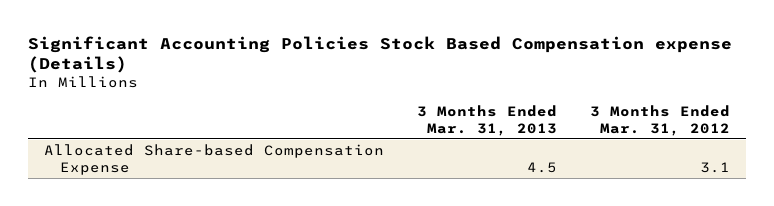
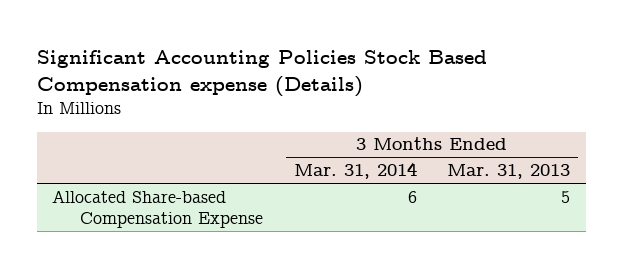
- | 3 Months Ended Mar. 31, 2013 | 3 Months Ended Mar. 31, 2012
+ | 3 Months Ended Mar. 31, 2014 | 3 Months Ended Mar. 31, 2013
- Allocated Share-based Compensation Expense | 4.5 | 3.1
+ Allocated Share-based Compensation Expense | 6 | 5

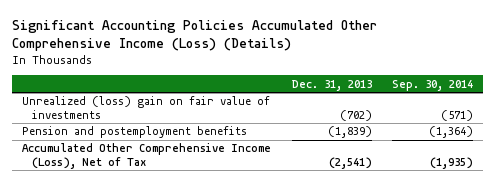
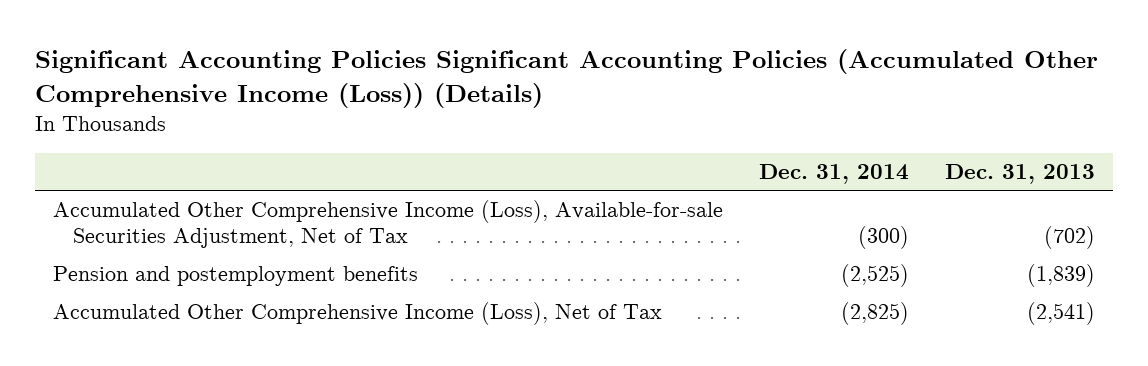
- Significant Accounting Policies Accumulated Other Comprehensive Income (Loss) (Details)
+ Significant Accounting Policies Significant Accounting Policies (Accumulated Other Comprehensive Income (Loss)) (Details)
- | Dec. 31, 2013 | Sep. 30, 2014
+ | Dec. 31, 2014 | Dec. 31, 2013
- Unrealized (loss) gain on fair value of investments | (702) | (571)
+ Accumulated Other Comprehensive Income (Loss), Available-for-sale Securities Adjustment, Net of Tax | (300) | (702)

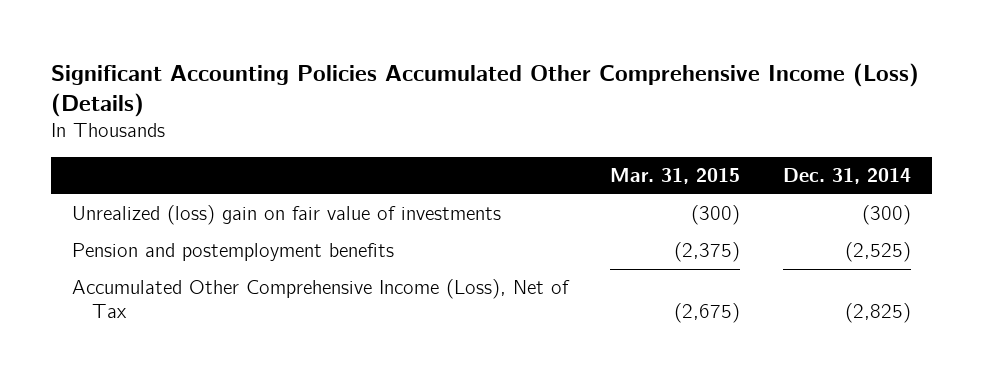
- Significant Accounting Policies Significant Accounting Policies (Accumulated Other Comprehensive Income (Loss)) (Details)
+ Significant Accounting Policies Accumulated Other Comprehensive Income (Loss) (Details)
- | Dec. 31, 2014 | Dec. 31, 2013
+ | Mar. 31, 2015 | Dec. 31, 2014
- Accumulated Other Comprehensive Income (Loss), Available-for-sale Securities Adjustment, Net of Tax | (300) | (702)
+ Unrealized (loss) gain on fair value of investments | (300) | (300)

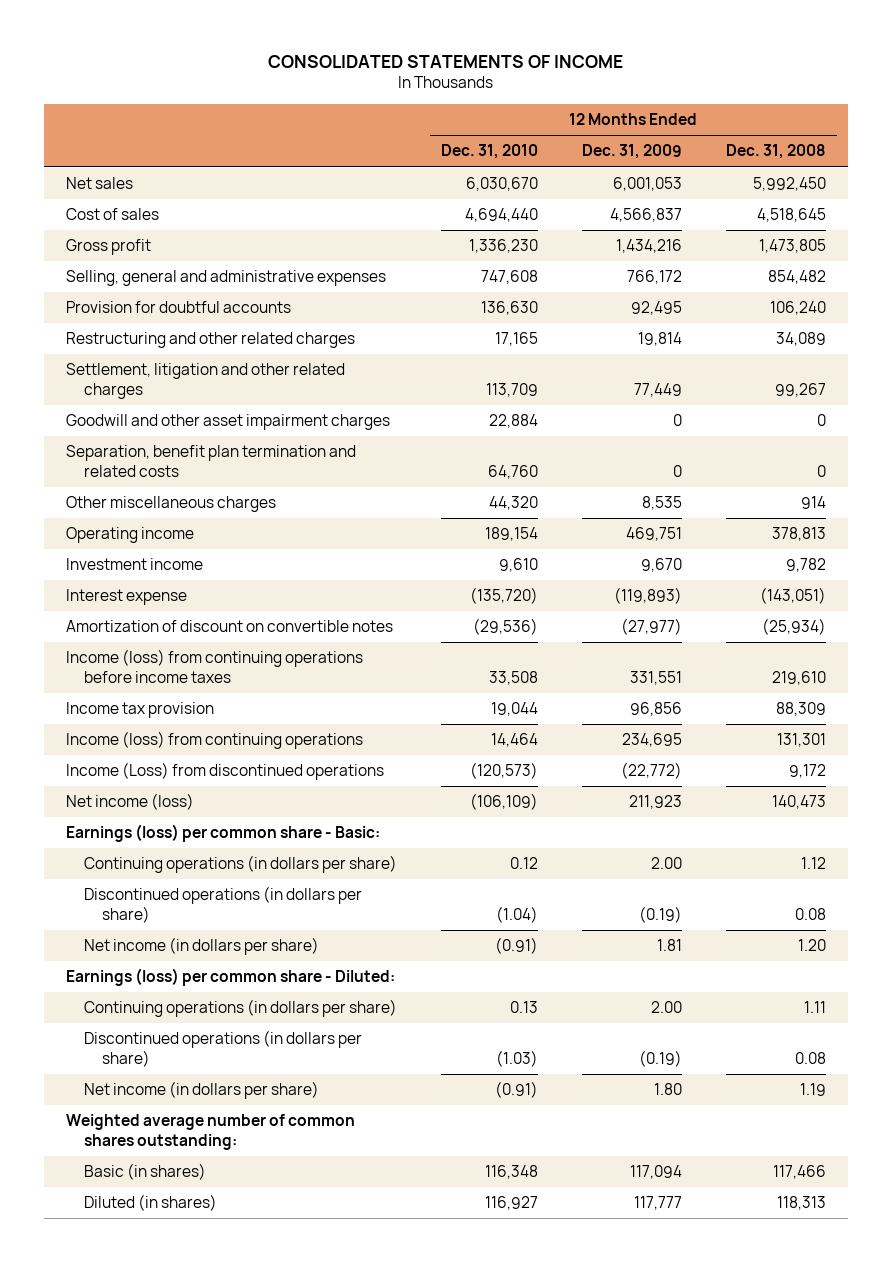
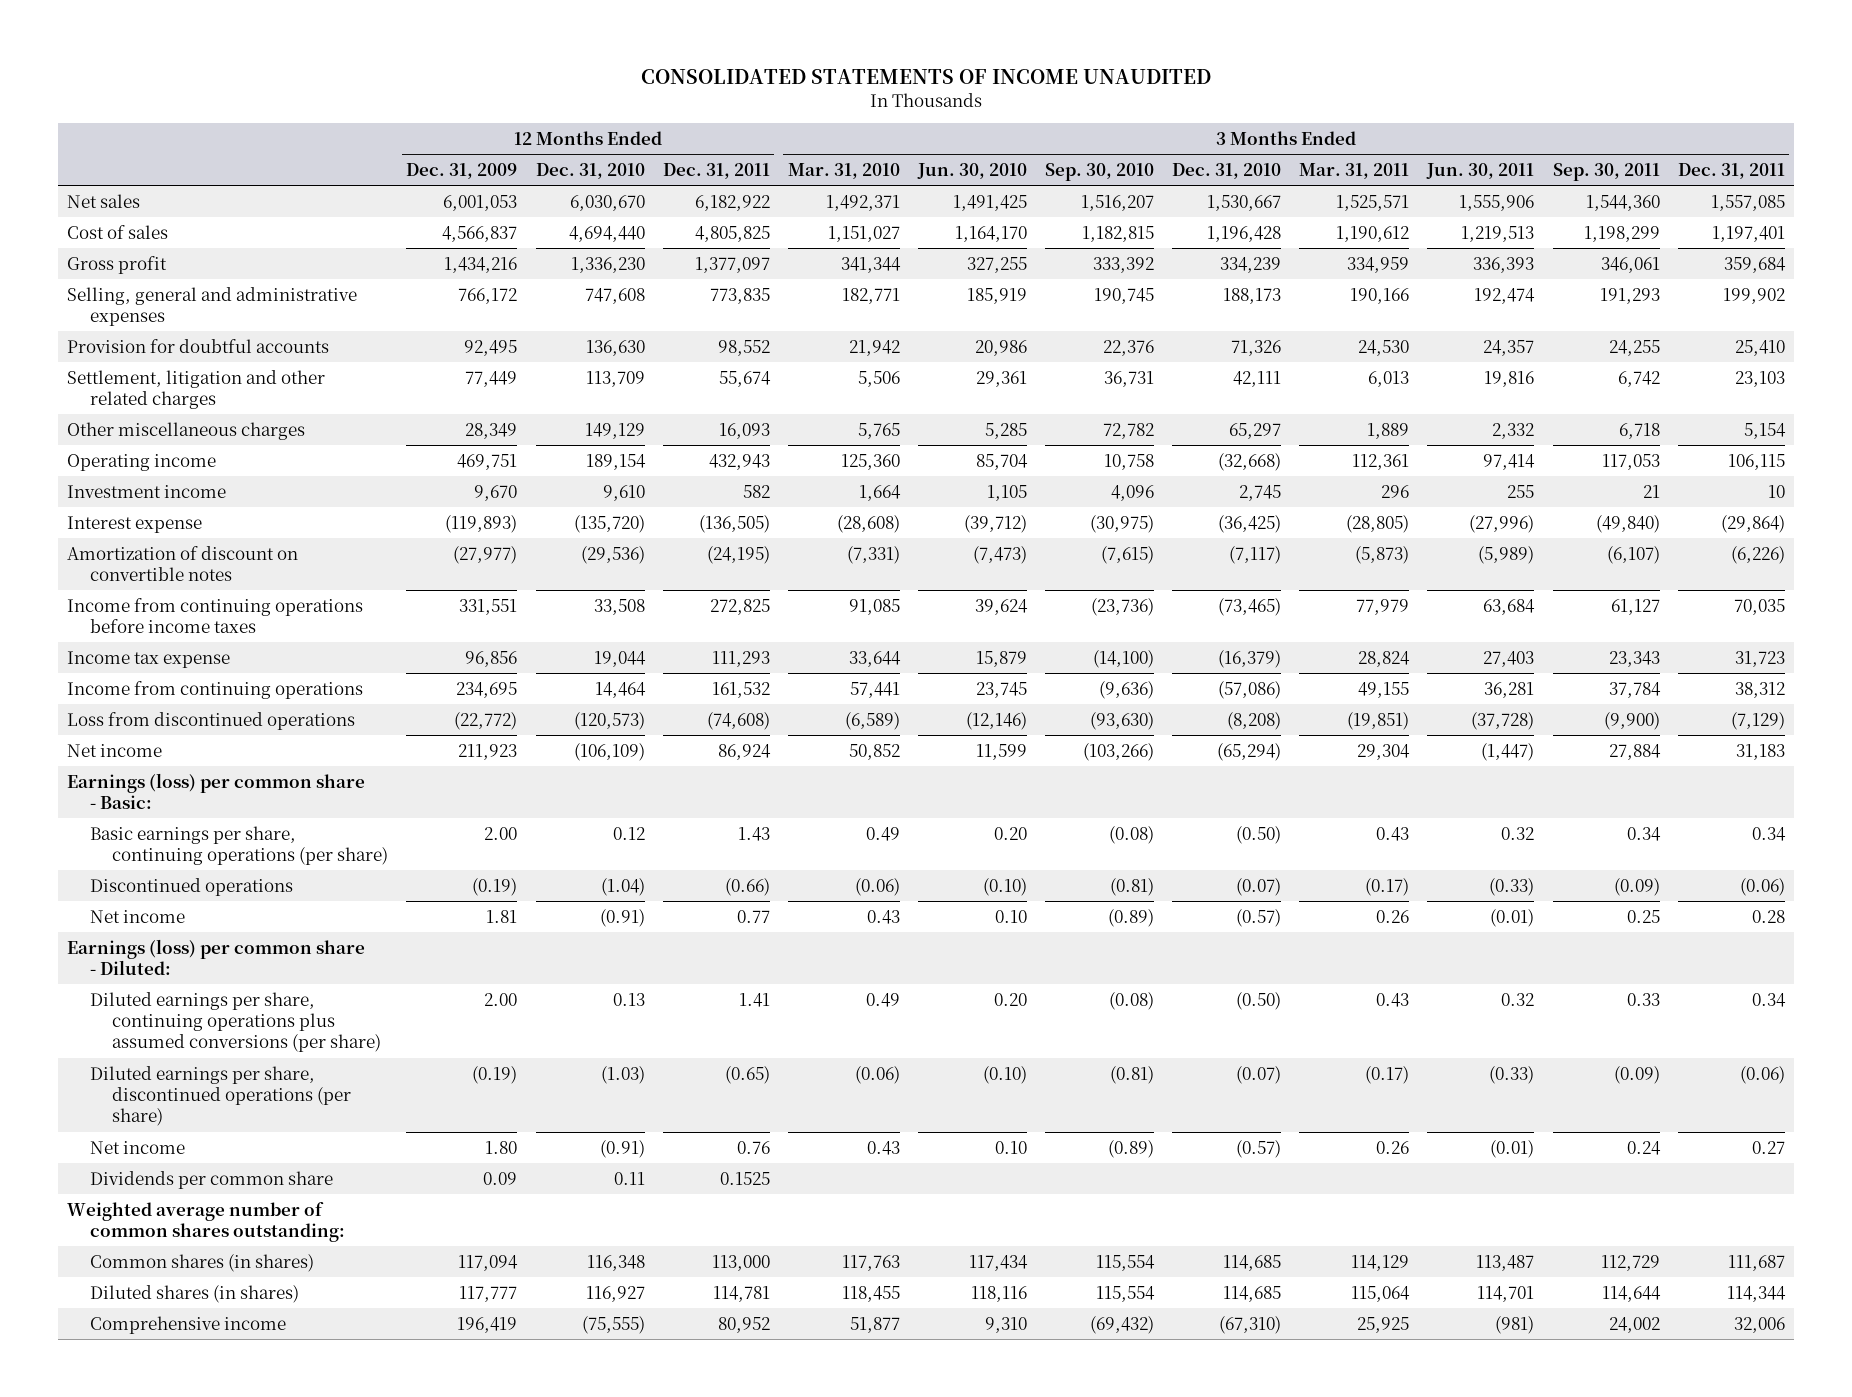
- CONSOLIDATED STATEMENTS OF INCOME
+ CONSOLIDATED STATEMENTS OF INCOME UNAUDITED
- | 12 Months Ended Dec. 31, 2010 | 12 Months Ended Dec. 31, 2009 | 12 Months Ended Dec. 31, 2008
+ | 12 Months Ended Dec. 31, 2009 | 12 Months Ended Dec. 31, 2010 | 12 Months Ended Dec. 31, 2011 | 3 Months Ended Mar. 31, 2010 | 3 Months Ended Jun. 30, 2010 | 3 Months Ended Sep. 30, 2010 | 3 Months Ended Dec. 31, 2010 | 3 Months Ended Mar. 31, 2011 | 3 Months Ended Jun. 30, 2011 | 3 Months Ended Sep. 30, 2011 | 3 Months Ended Dec. 31, 2011
- Restructuring and other related charges | 17,165 | 19,814 | 34,089
- Goodwill and other asset impairment charges | 22,884 | 0 | 0
- Separation, benefit plan termination and related costs | 64,760 | 0 | 0
- Other miscellaneous charges | 44,320 | 8,535 | 914
+ Other miscellaneous charges | 28,349 | 149,129 | 16,093 | 5,765 | 5,285 | 72,782 | 65,297 | 1,889 | 2,332 | 6,718 | 5,154
- Income (loss) from continuing operations before income taxes | 33,508 | 331,551 | 219,610
- Income tax provision | 19,044 | 96,856 | 88,309
- Income (loss) from continuing operations | 14,464 | 234,695 | 131,301
- Income (Loss) from discontinued operations | (120,573) | (22,772) | 9,172
- Net income (loss) | (106,109) | 211,923 | 140,473
+ Income from continuing operations before income taxes | 331,551 | 33,508 | 272,825 | 91,085 | 39,624 | (23,736) | (73,465) | 77,979 | 63,684 | 61,127 | 70,035
+ Income tax expense | 96,856 | 19,044 | 111,293 | 33,644 | 15,879 | (14,100) | (16,379) | 28,824 | 27,403 | 23,343 | 31,723
+ Income from continuing operations | 234,695 | 14,464 | 161,532 | 57,441 | 23,745 | (9,636) | (57,086) | 49,155 | 36,281 | 37,784 | 38,312
+ Loss from discontinued operations | (22,772) | (120,573) | (74,608) | (6,589) | (12,146) | (93,630) | (8,208) | (19,851) | (37,728) | (9,900) | (7,129)
+ Net income | 211,923 | (106,109) | 86,924 | 50,852 | 11,599 | (103,266) | (65,294) | 29,304 | (1,447) | 27,884 | 31,183
- Continuing operations (in dollars per share) | 0.12 | 2.00 | 1.12
- Discontinued operations (in dollars per share) | (1.04) | (0.19) | 0.08
- Net income (in dollars per share) | (0.91) | 1.81 | 1.20
+ Basic earnings per share, continuing operations (per share) | 2.00 | 0.12 | 1.43 | 0.49 | 0.20 | (0.08) | (0.50) | 0.43 | 0.32 | 0.34 | 0.34
+ Discontinued operations | (0.19) | (1.04) | (0.66) | (0.06) | (0.10) | (0.81) | (0.07) | (0.17) | (0.33) | (0.09) | (0.06)
+ Net income | 1.81 | (0.91) | 0.77 | 0.43 | 0.10 | (0.89) | (0.57) | 0.26 | (0.01) | 0.25 | 0.28
- Continuing operations (in dollars per share) | 0.13 | 2.00 | 1.11
- Discontinued operations (in dollars per share) | (1.03) | (0.19) | 0.08
- Net income (in dollars per share) | (0.91) | 1.80 | 1.19
+ Diluted earnings per share, continuing operations plus assumed conversions (per share) | 2.00 | 0.13 | 1.41 | 0.49 | 0.20 | (0.08) | (0.50) | 0.43 | 0.32 | 0.33 | 0.34
+ Diluted earnings per share, discontinued operations (per share) | (0.19) | (1.03) | (0.65) | (0.06) | (0.10) | (0.81) | (0.07) | (0.17) | (0.33) | (0.09) | (0.06)
+ Net income | 1.80 | (0.91) | 0.76 | 0.43 | 0.10 | (0.89) | (0.57) | 0.26 | (0.01) | 0.24 | 0.27
+ Dividends per common share | 0.09 | 0.11 | 0.1525 | | | | | | | |
- Basic (in shares) | 116,348 | 117,094 | 117,466
- Diluted (in shares) | 116,927 | 117,777 | 118,313
+ Common shares (in shares) | 117,094 | 116,348 | 113,000 | 117,763 | 117,434 | 115,554 | 114,685 | 114,129 | 113,487 | 112,729 | 111,687
+ Diluted shares (in shares) | 117,777 | 116,927 | 114,781 | 118,455 | 118,116 | 115,554 | 114,685 | 115,064 | 114,701 | 114,644 | 114,344
+ Comprehensive income | 196,419 | (75,555) | 80,952 | 51,877 | 9,310 | (69,432) | (67,310) | 25,925 | (981) | 24,002 | 32,006

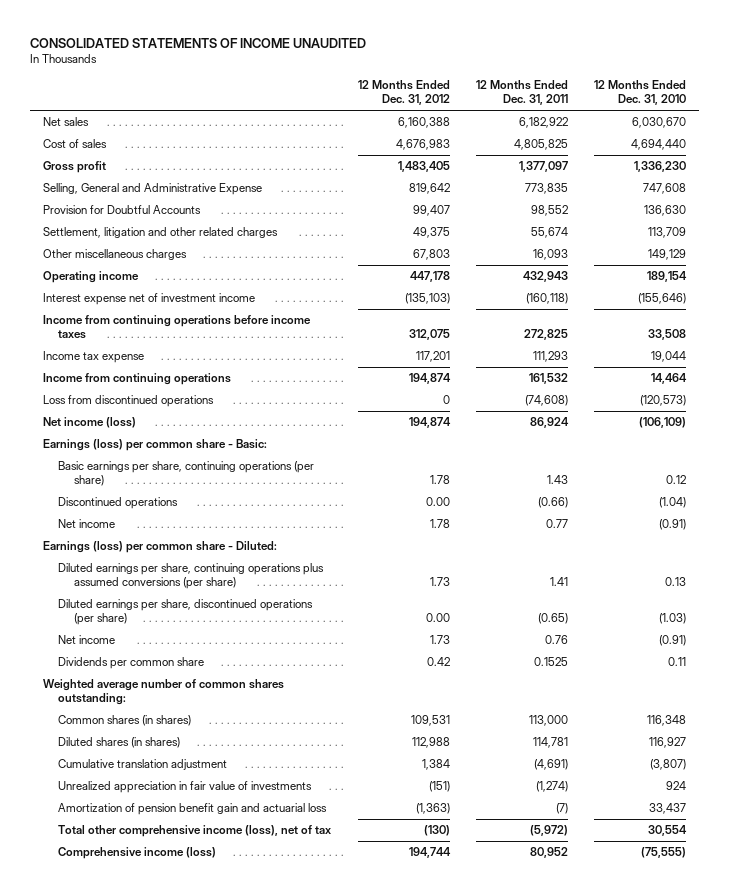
- | 12 Months Ended Dec. 31, 2009 | 12 Months Ended Dec. 31, 2010 | 12 Months Ended Dec. 31, 2011 | 3 Months Ended Mar. 31, 2010 | 3 Months Ended Jun. 30, 2010 | 3 Months Ended Sep. 30, 2010 | 3 Months Ended Dec. 31, 2010 | 3 Months Ended Mar. 31, 2011 | 3 Months Ended Jun. 30, 2011 | 3 Months Ended Sep. 30, 2011 | 3 Months Ended Dec. 31, 2011
+ | 12 Months Ended Dec. 31, 2012 | 12 Months Ended Dec. 31, 2011 | 12 Months Ended Dec. 31, 2010
- Selling, general and administrative expenses | 766,172 | 747,608 | 773,835 | 182,771 | 185,919 | 190,745 | 188,173 | 190,166 | 192,474 | 191,293 | 199,902
- Provision for doubtful accounts | 92,495 | 136,630 | 98,552 | 21,942 | 20,986 | 22,376 | 71,326 | 24,530 | 24,357 | 24,255 | 25,410
+ Selling, General and Administrative Expense | 819,642 | 773,835 | 747,608
+ Provision for Doubtful Accounts | 99,407 | 98,552 | 136,630
- Investment income | 9,670 | 9,610 | 582 | 1,664 | 1,105 | 4,096 | 2,745 | 296 | 255 | 21 | 10
- Interest expense | (119,893) | (135,720) | (136,505) | (28,608) | (39,712) | (30,975) | (36,425) | (28,805) | (27,996) | (49,840) | (29,864)
- Amortization of discount on convertible notes | (27,977) | (29,536) | (24,195) | (7,331) | (7,473) | (7,615) | (7,117) | (5,873) | (5,989) | (6,107) | (6,226)
+ Interest expense net of investment income | (135,103) | (160,118) | (155,646)
- Net income | 211,923 | (106,109) | 86,924 | 50,852 | 11,599 | (103,266) | (65,294) | 29,304 | (1,447) | 27,884 | 31,183
+ Net income (loss) | 194,874 | 86,924 | (106,109)
- Comprehensive income | 196,419 | (75,555) | 80,952 | 51,877 | 9,310 | (69,432) | (67,310) | 25,925 | (981) | 24,002 | 32,006
+ Cumulative translation adjustment | 1,384 | (4,691) | (3,807)
+ Unrealized appreciation in fair value of investments | (151) | (1,274) | 924
+ Amortization of pension benefit gain and actuarial loss | (1,363) | (7) | 33,437
+ Total other comprehensive income (loss), net of tax | (130) | (5,972) | 30,554
+ Comprehensive income (loss) | 194,744 | 80,952 | (75,555)

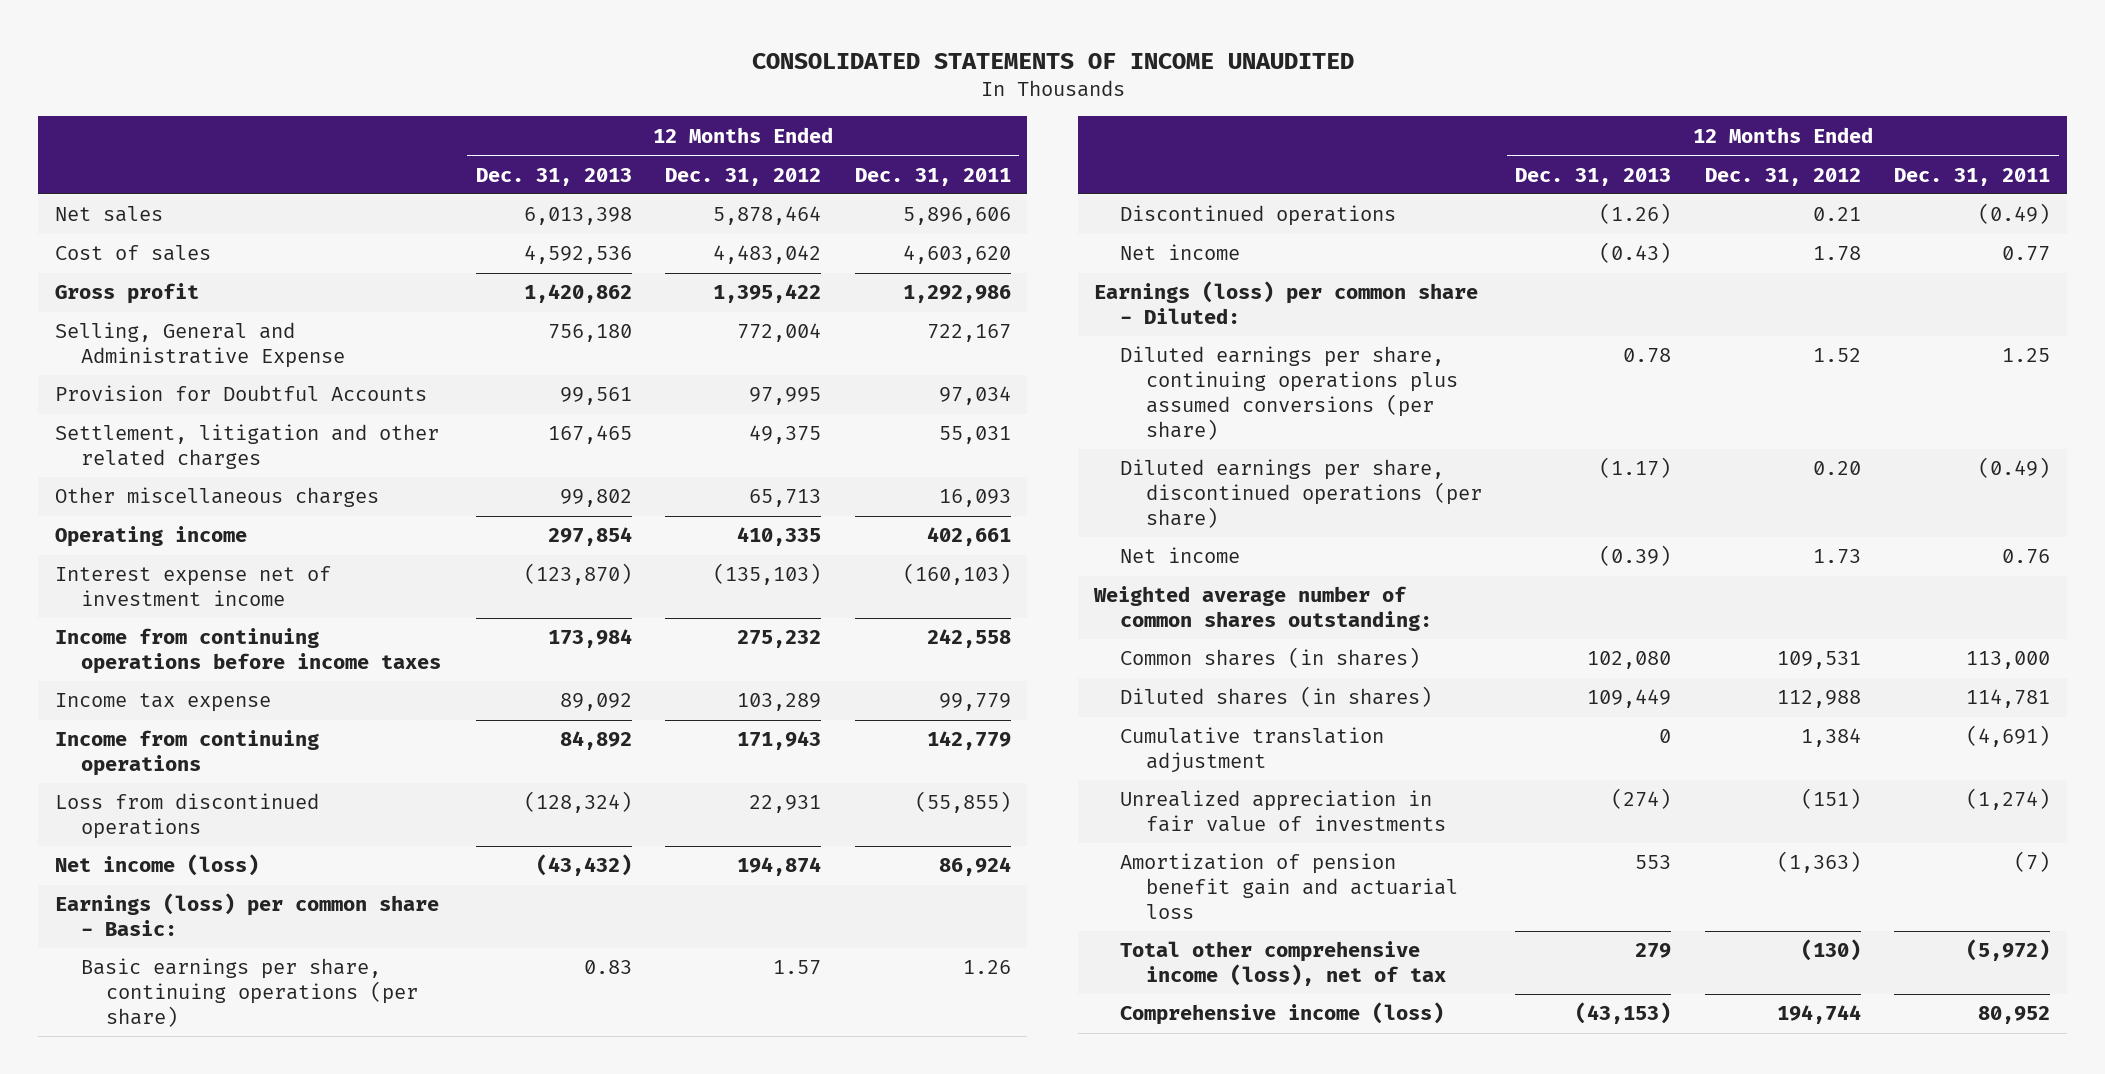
- | 12 Months Ended Dec. 31, 2012 | 12 Months Ended Dec. 31, 2011 | 12 Months Ended Dec. 31, 2010
+ | 12 Months Ended Dec. 31, 2013 | 12 Months Ended Dec. 31, 2012 | 12 Months Ended Dec. 31, 2011
- Net sales | 6,160,388 | 6,182,922 | 6,030,670
- Cost of sales | 4,676,983 | 4,805,825 | 4,694,440
- Gross profit | 1,483,405 | 1,377,097 | 1,336,230
- Selling, General and Administrative Expense | 819,642 | 773,835 | 747,608
- Provision for Doubtful Accounts | 99,407 | 98,552 | 136,630
- Settlement, litigation and other related charges | 49,375 | 55,674 | 113,709
- Other miscellaneous charges | 67,803 | 16,093 | 149,129
- Operating income | 447,178 | 432,943 | 189,154
- Interest expense net of investment income | (135,103) | (160,118) | (155,646)
- Income from continuing operations before income taxes | 312,075 | 272,825 | 33,508
- Income tax expense | 117,201 | 111,293 | 19,044
- Income from continuing operations | 194,874 | 161,532 | 14,464
- Loss from discontinued operations | 0 | (74,608) | (120,573)
+ Net sales | 6,013,398 | 5,878,464 | 5,896,606
+ Cost of sales | 4,592,536 | 4,483,042 | 4,603,620
+ Gross profit | 1,420,862 | 1,395,422 | 1,292,986
+ Selling, General and Administrative Expense | 756,180 | 772,004 | 722,167
+ Provision for Doubtful Accounts | 99,561 | 97,995 | 97,034
+ Settlement, litigation and other related charges | 167,465 | 49,375 | 55,031
+ Other miscellaneous charges | 99,802 | 65,713 | 16,093
+ Operating income | 297,854 | 410,335 | 402,661
+ Interest expense net of investment income | (123,870) | (135,103) | (160,103)
+ Income from continuing operations before income taxes | 173,984 | 275,232 | 242,558
+ Income tax expense | 89,092 | 103,289 | 99,779
+ Income from continuing operations | 84,892 | 171,943 | 142,779
+ Loss from discontinued operations | (128,324) | 22,931 | (55,855)
- Basic earnings per share, continuing operations (per share) | 1.78 | 1.43 | 0.12
- Discontinued operations | 0.00 | (0.66) | (1.04)
+ Basic earnings per share, continuing operations (per share) | 0.83 | 1.57 | 1.26
+ Discontinued operations | (1.26) | 0.21 | (0.49)
- Diluted earnings per share, continuing operations plus assumed conversions (per share) | 1.73 | 1.41 | 0.13
- Diluted earnings per share, discontinued operations (per share) | 0.00 | (0.65) | (1.03)
+ Diluted earnings per share, continuing operations plus assumed conversions (per share) | 0.78 | 1.52 | 1.25
+ Diluted earnings per share, discontinued operations (per share) | (1.17) | 0.20 | (0.49)
- Dividends per common share | 0.42 | 0.1525 | 0.11

